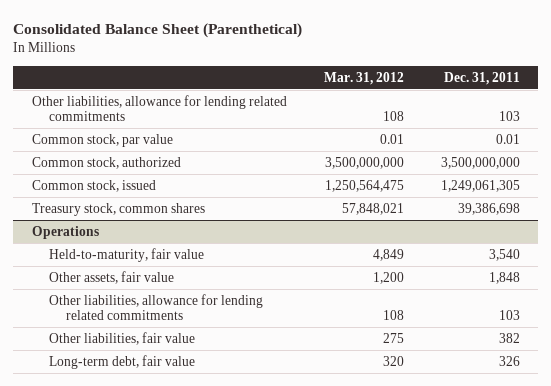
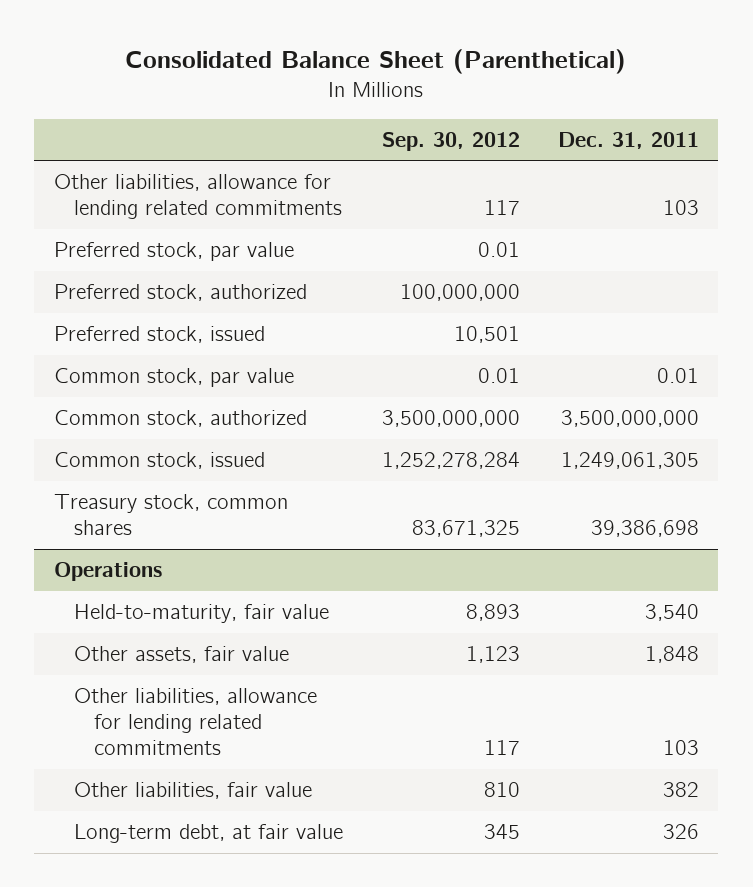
- | Mar. 31, 2012 | Dec. 31, 2011
+ | Sep. 30, 2012 | Dec. 31, 2011
+ Preferred stock, par value | 0.01 |
+ Preferred stock, authorized | 100,000,000 |
+ Preferred stock, issued | 10,501 |
@ Operations
- Long-term debt, fair value | 320 | 326
+ Long-term debt, at fair value | 345 | 326

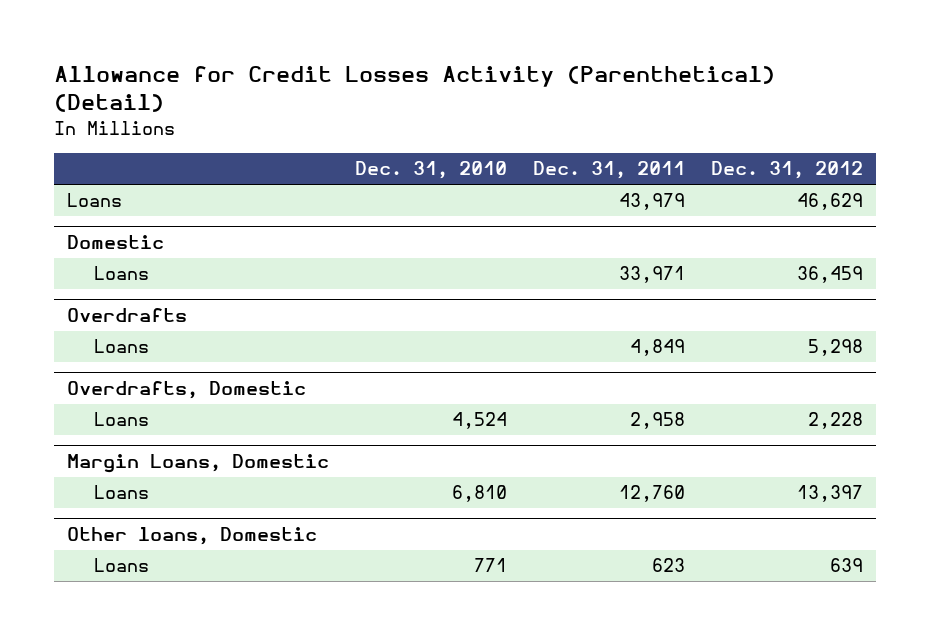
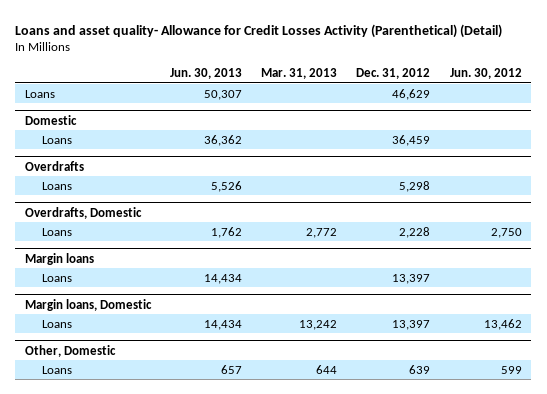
- Allowance for Credit Losses Activity (Parenthetical) (Detail)
+ Loans and asset quality- Allowance for Credit Losses Activity (Parenthetical) (Detail)
- | Dec. 31, 2010 | Dec. 31, 2011 | Dec. 31, 2012
+ | Jun. 30, 2013 | Mar. 31, 2013 | Dec. 31, 2012 | Jun. 30, 2012
- Margin Loans, Domestic
+ Margin loans
- Other loans, Domestic
+ Margin loans, Domestic
+ Loans | 14,434 | 13,242 | 13,397 | 13,462
+ Other, Domestic

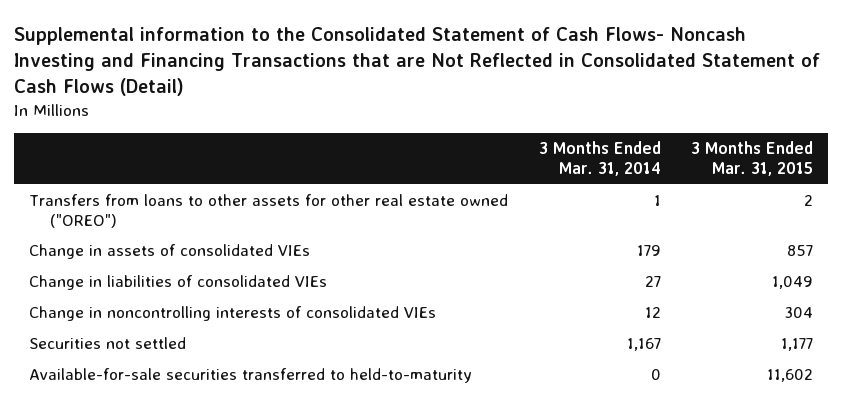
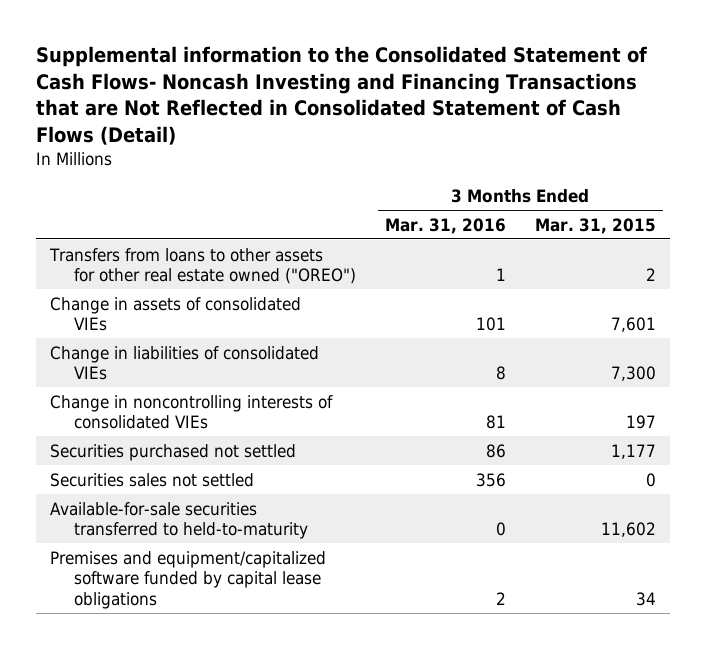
- | 3 Months Ended Mar. 31, 2014 | 3 Months Ended Mar. 31, 2015
+ | 3 Months Ended Mar. 31, 2016 | 3 Months Ended Mar. 31, 2015
- Change in assets of consolidated VIEs | 179 | 857
- Change in liabilities of consolidated VIEs | 27 | 1,049
- Change in noncontrolling interests of consolidated VIEs | 12 | 304
- Securities not settled | 1,167 | 1,177
+ Change in assets of consolidated VIEs | 101 | 7,601
+ Change in liabilities of consolidated VIEs | 8 | 7,300
+ Change in noncontrolling interests of consolidated VIEs | 81 | 197
+ Securities purchased not settled | 86 | 1,177
+ Securities sales not settled | 356 | 0
+ Premises and equipment/capitalized software funded by capital lease obligations | 2 | 34

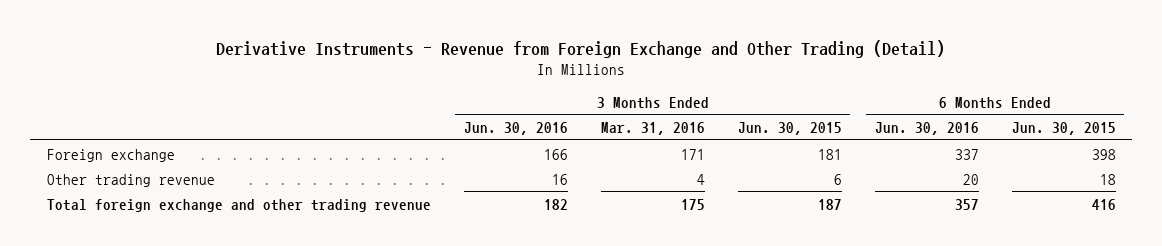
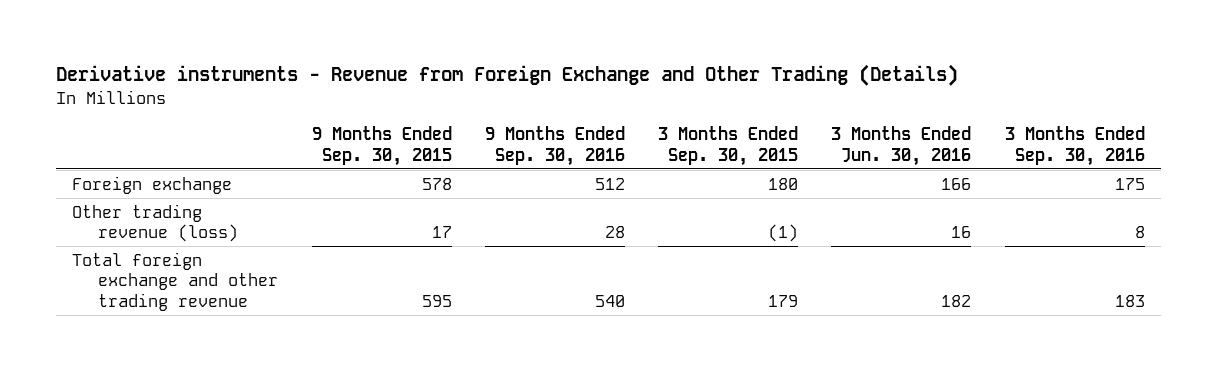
- Derivative Instruments - Revenue from Foreign Exchange and Other Trading (Detail)
+ Derivative instruments - Revenue from Foreign Exchange and Other Trading (Details)
- | 3 Months Ended Jun. 30, 2016 | 3 Months Ended Mar. 31, 2016 | 3 Months Ended Jun. 30, 2015 | 6 Months Ended Jun. 30, 2016 | 6 Months Ended Jun. 30, 2015
+ | 9 Months Ended Sep. 30, 2015 | 9 Months Ended Sep. 30, 2016 | 3 Months Ended Sep. 30, 2015 | 3 Months Ended Jun. 30, 2016 | 3 Months Ended Sep. 30, 2016
- Other trading revenue | 16 | 4 | 6 | 20 | 18
+ Other trading revenue (loss) | 17 | 28 | (1) | 16 | 8

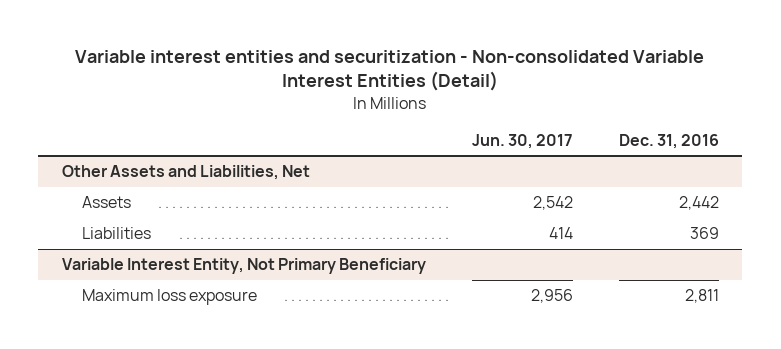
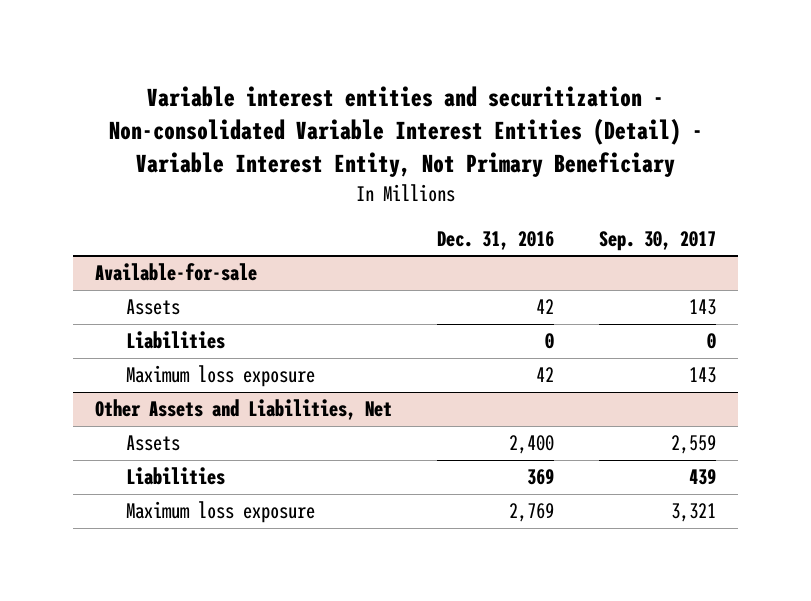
- Variable interest entities and securitization - Non-consolidated Variable Interest Entities (Detail)
+ Variable interest entities and securitization - Non-consolidated Variable Interest Entities (Detail) - Variable Interest Entity, Not Primary Beneficiary
- | Jun. 30, 2017 | Dec. 31, 2016
+ | Dec. 31, 2016 | Sep. 30, 2017
+ Available-for-sale
+ Assets | 42 | 143
+ Liabilities | 0 | 0
+ Maximum loss exposure | 42 | 143
@ Other Assets and Liabilities, Net
- Assets | 2,542 | 2,442
+ Assets | 2,400 | 2,559
- Variable Interest Entity, Not Primary Beneficiary
- Maximum loss exposure | 2,956 | 2,811
@ Other Assets and Liabilities, Net
+ Maximum loss exposure | 2,769 | 3,321

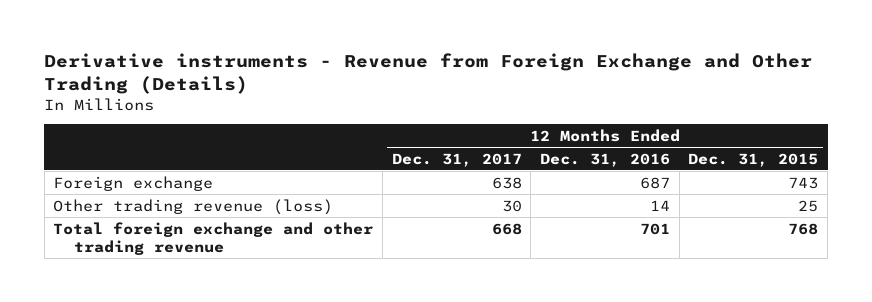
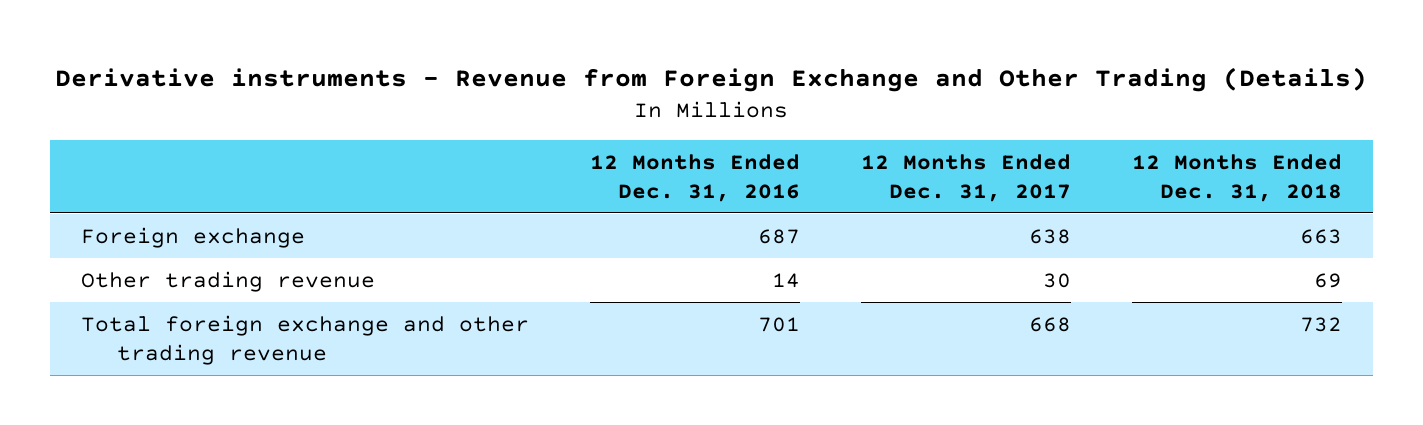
- | 12 Months Ended Dec. 31, 2017 | 12 Months Ended Dec. 31, 2016 | 12 Months Ended Dec. 31, 2015
+ | 12 Months Ended Dec. 31, 2016 | 12 Months Ended Dec. 31, 2017 | 12 Months Ended Dec. 31, 2018
- Other trading revenue (loss) | 30 | 14 | 25
+ Other trading revenue | 14 | 30 | 69

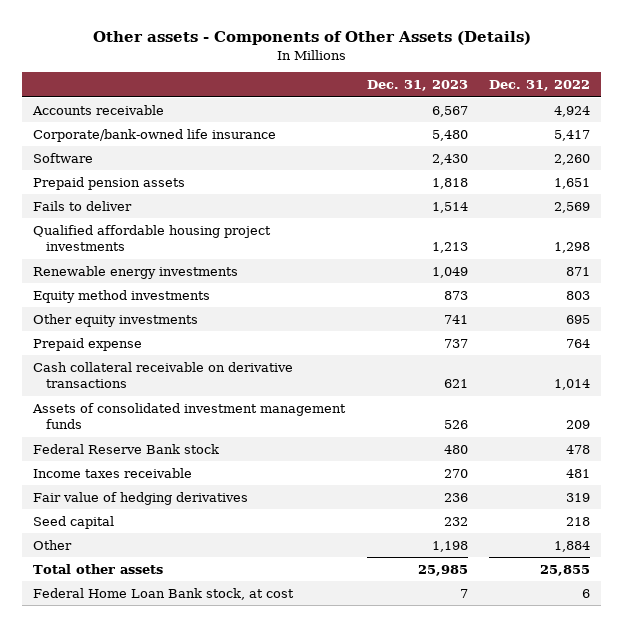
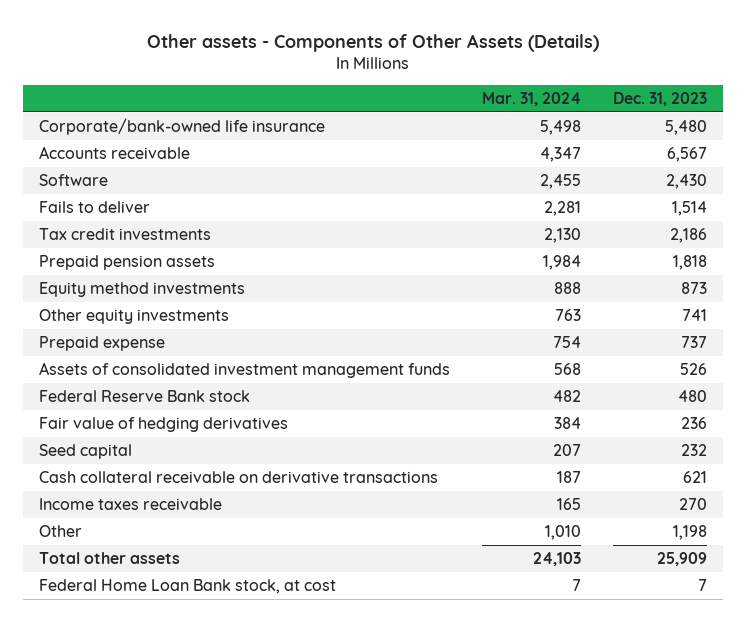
- | Dec. 31, 2023 | Dec. 31, 2022
+ | Mar. 31, 2024 | Dec. 31, 2023
moved down: Accounts receivable | 4,347 | 6,567
- Qualified affordable housing project investments | 1,213 | 1,298
- Renewable energy investments | 1,049 | 871
+ Tax credit investments | 2,130 | 2,186
moved down: Prepaid pension assets | 1,984 | 1,818
moved down: Cash collateral receivable on derivative transactions | 187 | 621
moved down: Income taxes receivable | 165 | 270
- Total other assets | 25,985 | 25,855
+ Total other assets | 24,103 | 25,909

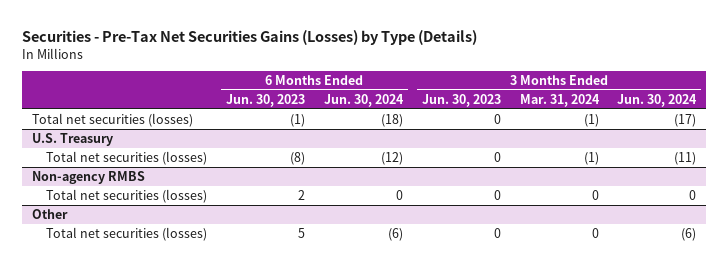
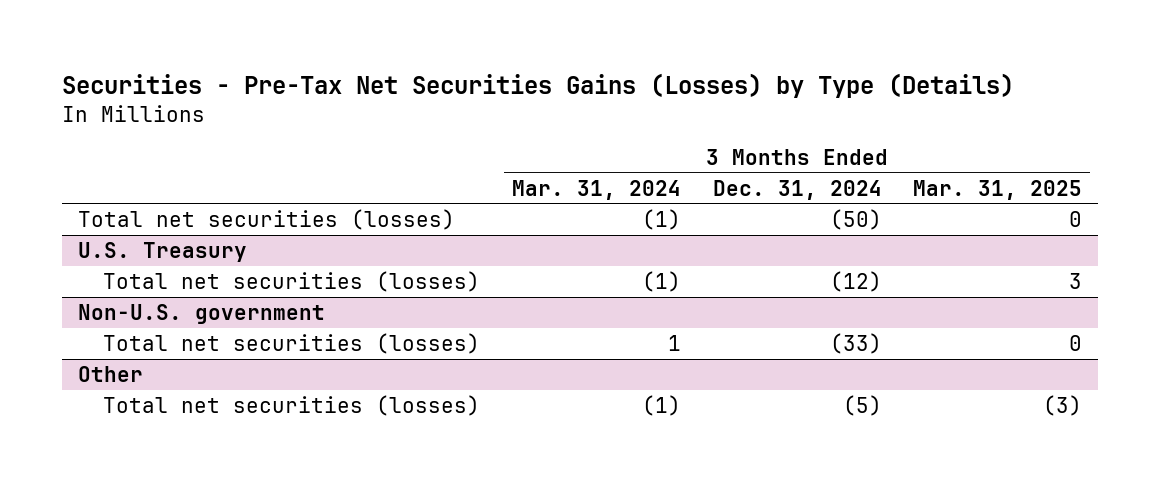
- | 6 Months Ended Jun. 30, 2023 | 6 Months Ended Jun. 30, 2024 | 3 Months Ended Jun. 30, 2023 | 3 Months Ended Mar. 31, 2024 | 3 Months Ended Jun. 30, 2024
+ | 3 Months Ended Mar. 31, 2024 | 3 Months Ended Dec. 31, 2024 | 3 Months Ended Mar. 31, 2025
- Non-agency RMBS
- Total net securities (losses) | 2 | 0 | 0 | 0 | 0
+ Non-U.S. government
+ Total net securities (losses) | 1 | (33) | 0
@ Other
- Total net securities (losses) | 5 | (6) | 0 | 0 | (6)
+ Total net securities (losses) | (1) | (5) | (3)

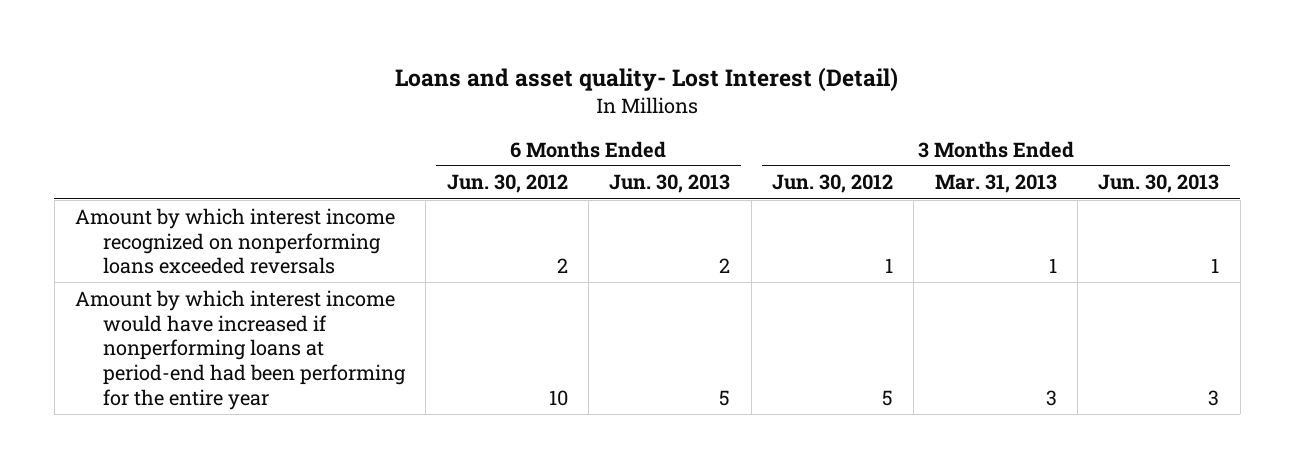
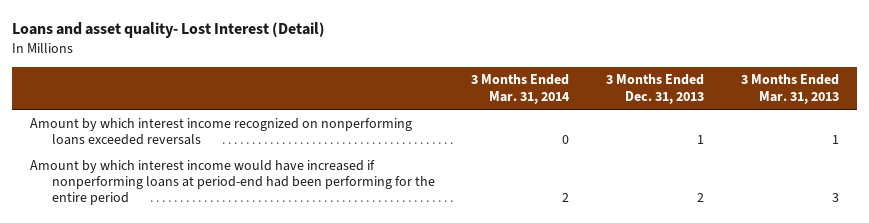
- | 6 Months Ended Jun. 30, 2012 | 6 Months Ended Jun. 30, 2013 | 3 Months Ended Jun. 30, 2012 | 3 Months Ended Mar. 31, 2013 | 3 Months Ended Jun. 30, 2013
+ | 3 Months Ended Mar. 31, 2014 | 3 Months Ended Dec. 31, 2013 | 3 Months Ended Mar. 31, 2013
- Amount by which interest income would have increased if nonperforming loans at period-end had been performing for the entire year | 10 | 5 | 5 | 3 | 3
+ Amount by which interest income would have increased if nonperforming loans at period-end had been performing for the entire period | 2 | 2 | 3

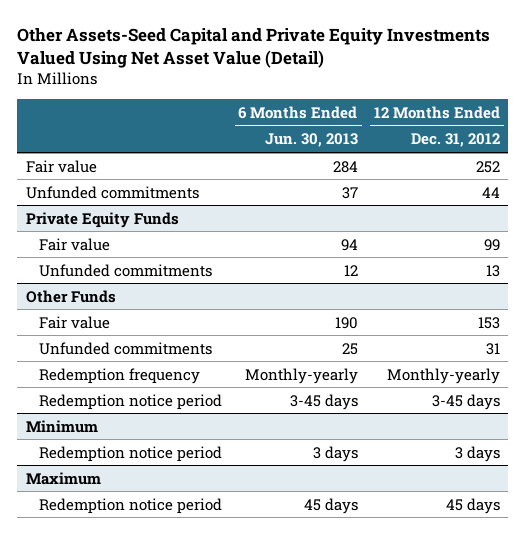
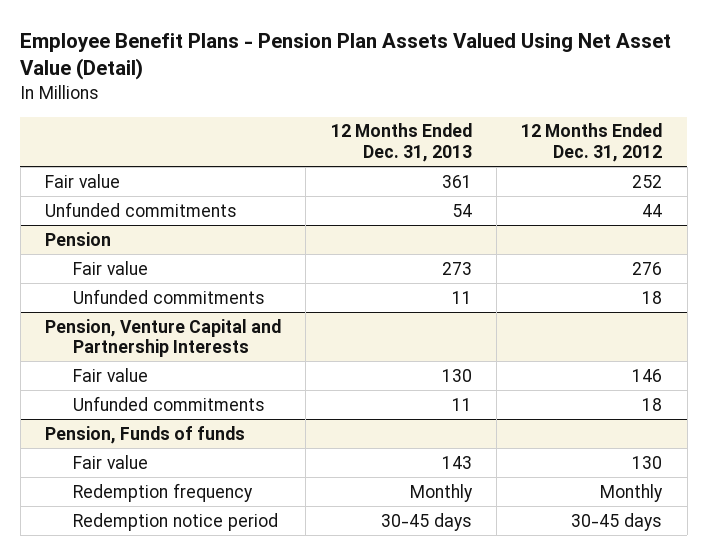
- Other Assets-Seed Capital and Private Equity Investments Valued Using Net Asset Value (Detail)
+ Employee Benefit Plans - Pension Plan Assets Valued Using Net Asset Value (Detail)
- | 6 Months Ended Jun. 30, 2013 | 12 Months Ended Dec. 31, 2012
+ | 12 Months Ended Dec. 31, 2013 | 12 Months Ended Dec. 31, 2012
- Private Equity Funds
- Fair value | 94 | 99
- Unfunded commitments | 12 | 13
- Other Funds
- Fair value | 190 | 153
- Unfunded commitments | 25 | 31
- Redemption frequency | Monthly-yearly | Monthly-yearly
- Redemption notice period | 3-45 days | 3-45 days
- Minimum
- Redemption notice period | 3 days | 3 days
- Maximum
- Redemption notice period | 45 days | 45 days
+ Pension
+ Fair value | 273 | 276
+ Unfunded commitments | 11 | 18
+ Pension, Venture Capital and Partnership Interests
+ Fair value | 130 | 146
+ Unfunded commitments | 11 | 18
+ Pension, Funds of funds
+ Fair value | 143 | 130
+ Redemption frequency | Monthly | Monthly
+ Redemption notice period | 30-45 days | 30-45 days

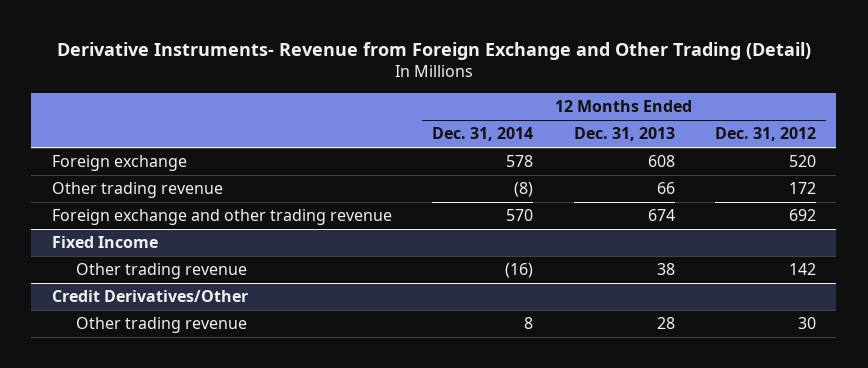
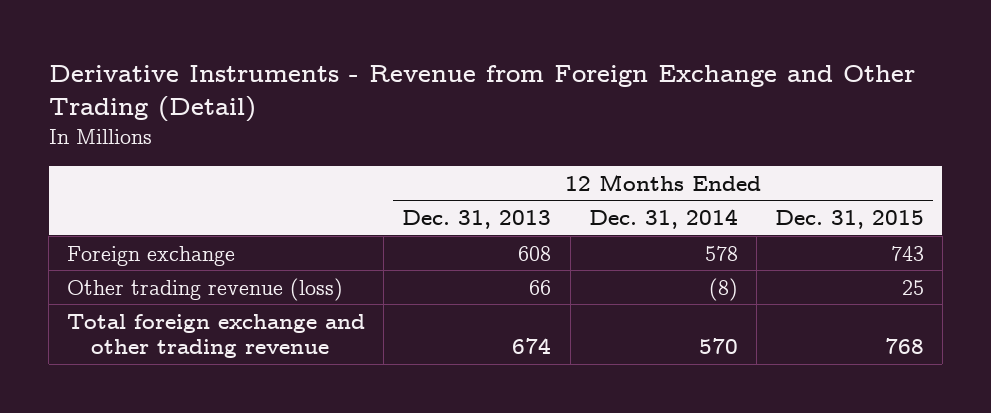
- Derivative Instruments- Revenue from Foreign Exchange and Other Trading (Detail)
+ Derivative Instruments - Revenue from Foreign Exchange and Other Trading (Detail)
- | 12 Months Ended Dec. 31, 2014 | 12 Months Ended Dec. 31, 2013 | 12 Months Ended Dec. 31, 2012
+ | 12 Months Ended Dec. 31, 2013 | 12 Months Ended Dec. 31, 2014 | 12 Months Ended Dec. 31, 2015
- Other trading revenue | (8) | 66 | 172
- Foreign exchange and other trading revenue | 570 | 674 | 692
- Fixed Income
- Other trading revenue | (16) | 38 | 142
- Credit Derivatives/Other
- Other trading revenue | 8 | 28 | 30
+ Other trading revenue (loss) | 66 | (8) | 25
+ Total foreign exchange and other trading revenue | 674 | 570 | 768

